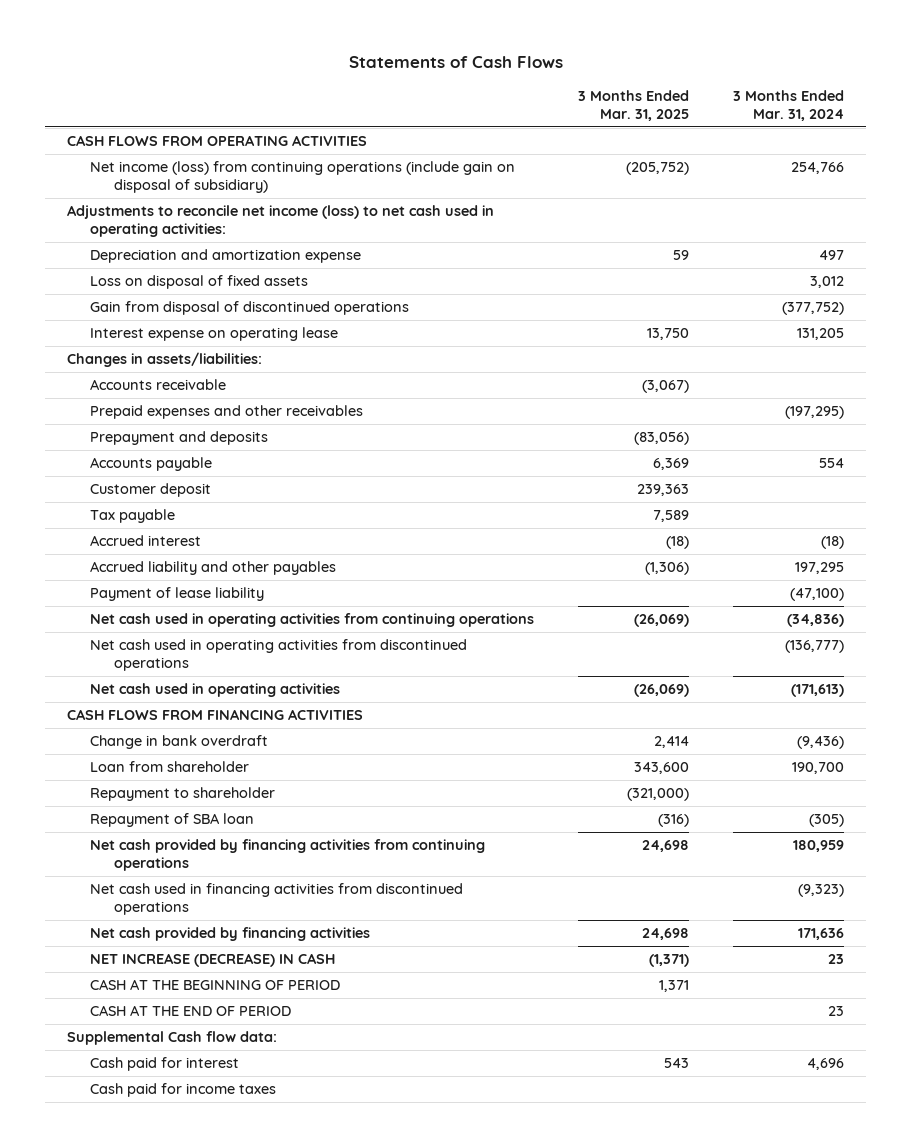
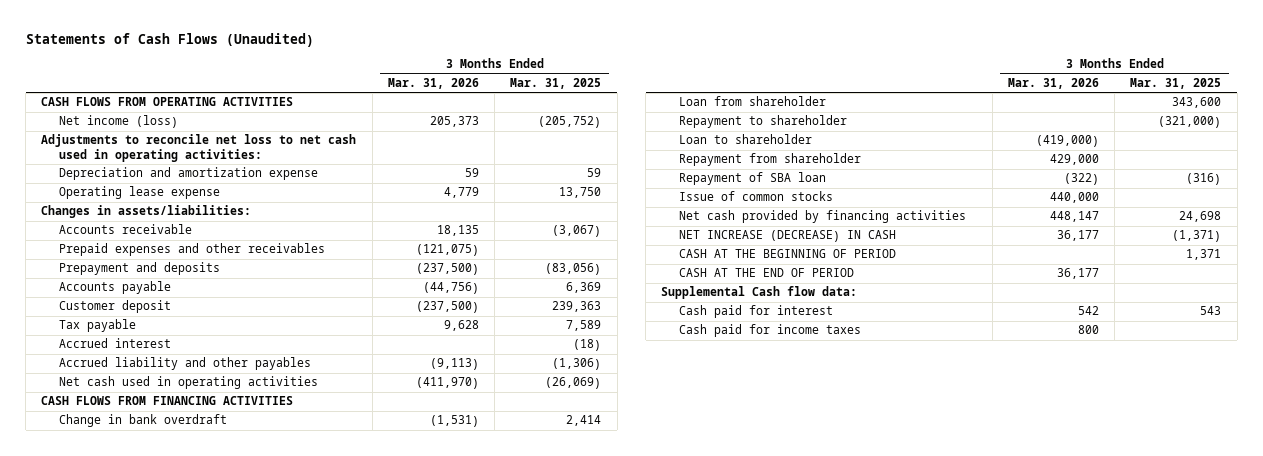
- Statements of Cash Flows
+ Statements of Cash Flows (Unaudited)
- | 3 Months Ended Mar. 31, 2025 | 3 Months Ended Mar. 31, 2024
+ | 3 Months Ended Mar. 31, 2026 | 3 Months Ended Mar. 31, 2025
- Net income (loss) from continuing operations (include gain on disposal of subsidiary) | (205,752) | 254,766
- Adjustments to reconcile net income (loss) to net cash used in operating activities:
+ Net income (loss) | 205,373 | (205,752)
+ Adjustments to reconcile net loss to net cash used in operating activities:
- Loss on disposal of fixed assets | | 3,012
- Gain from disposal of discontinued operations | | (377,752)
- Interest expense on operating lease | 13,750 | 131,205
+ Operating lease expense | 4,779 | 13,750
- Payment of lease liability | | (47,100)
- Net cash used in operating activities from continuing operations | (26,069) | (34,836)
- Net cash used in operating activities from discontinued operations | | (136,777)
+ Loan to shareholder | (419,000) |
+ Repayment from shareholder | 429,000 |
- Net cash provided by financing activities from continuing operations | 24,698 | 180,959
- Net cash used in financing activities from discontinued operations | | (9,323)
+ Issue of common stocks | 440,000 |

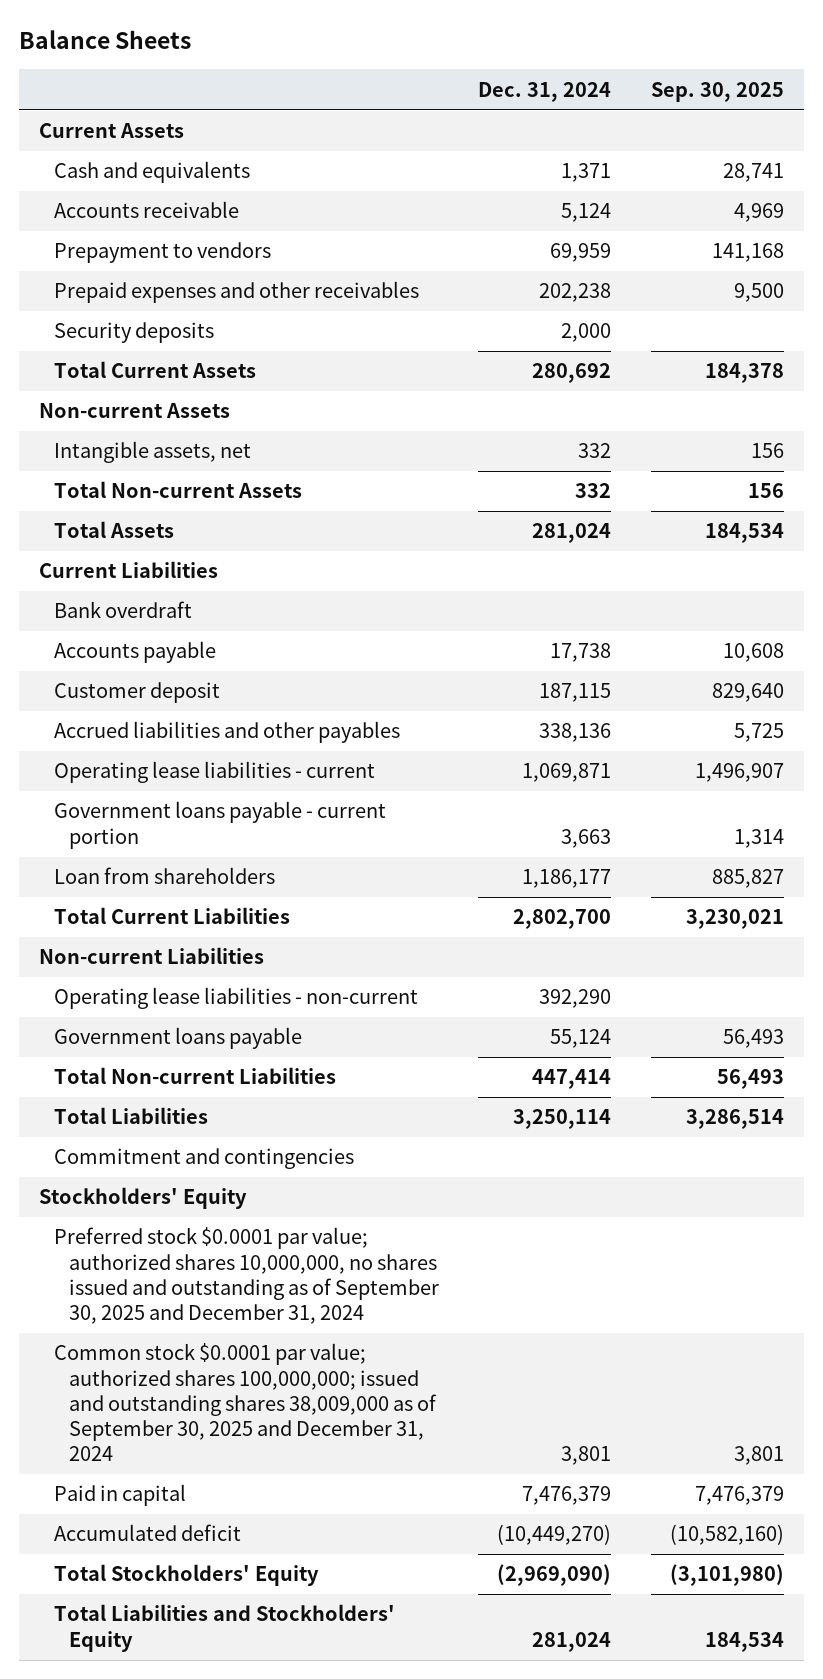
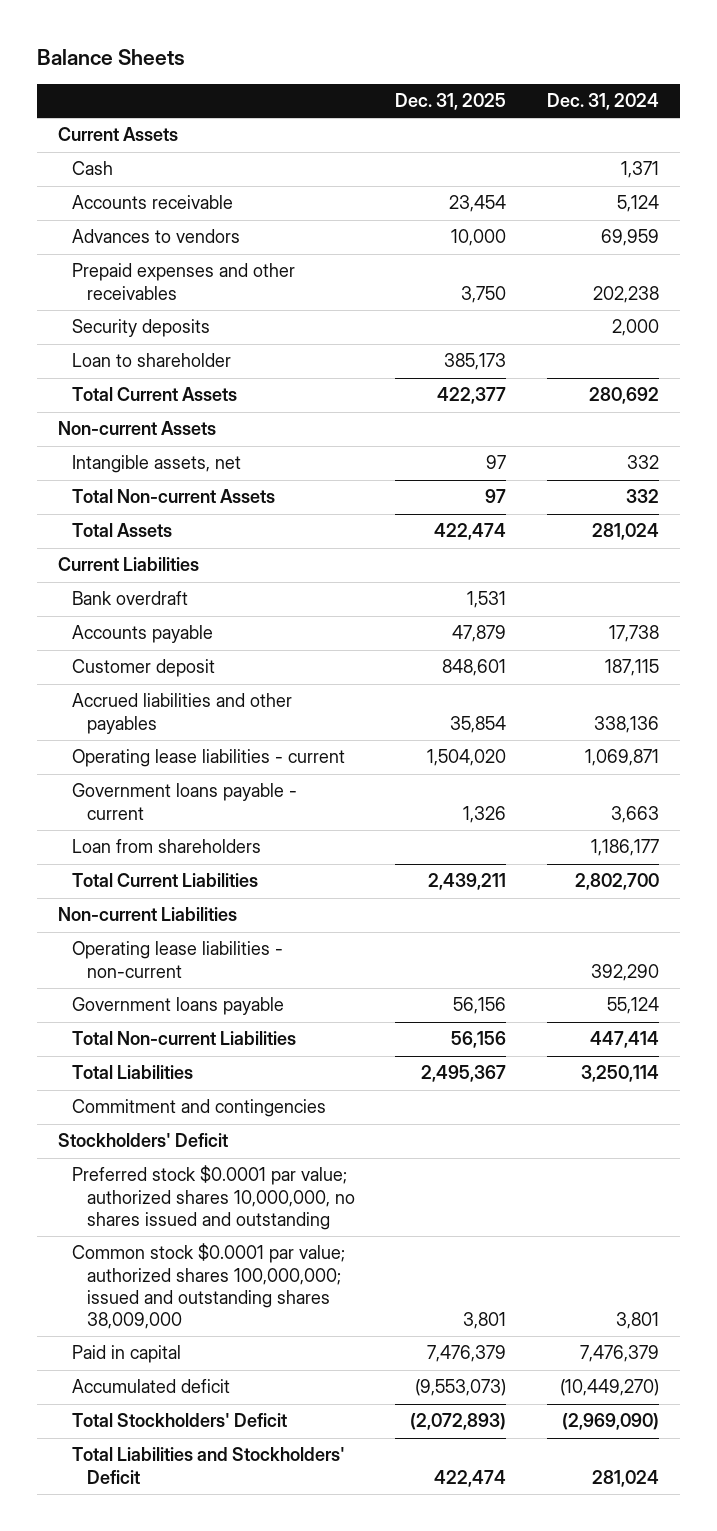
- | Dec. 31, 2024 | Sep. 30, 2025
+ | Dec. 31, 2025 | Dec. 31, 2024
- Cash and equivalents | 1,371 | 28,741
+ Cash | | 1,371
- Prepayment to vendors | 69,959 | 141,168
+ Advances to vendors | 10,000 | 69,959
+ Loan to shareholder | 385,173 |
- Government loans payable - current portion | 3,663 | 1,314
+ Government loans payable - current | 1,326 | 3,663
- Stockholders' Equity
- Preferred stock $0.0001 par value; authorized shares 10,000,000, no shares issued and outstanding as of September 30, 2025 and December 31, 2024
- Common stock $0.0001 par value; authorized shares 100,000,000; issued and outstanding shares 38,009,000 as of September 30, 2025 and December 31, 2024 | 3,801 | 3,801
+ Stockholders' Deficit
+ Preferred stock $0.0001 par value; authorized shares 10,000,000, no shares issued and outstanding
+ Common stock $0.0001 par value; authorized shares 100,000,000; issued and outstanding shares 38,009,000 | 3,801 | 3,801
- Total Stockholders' Equity | (2,969,090) | (3,101,980)
- Total Liabilities and Stockholders' Equity | 281,024 | 184,534
+ Total Stockholders' Deficit | (2,072,893) | (2,969,090)
+ Total Liabilities and Stockholders' Deficit | 422,474 | 281,024

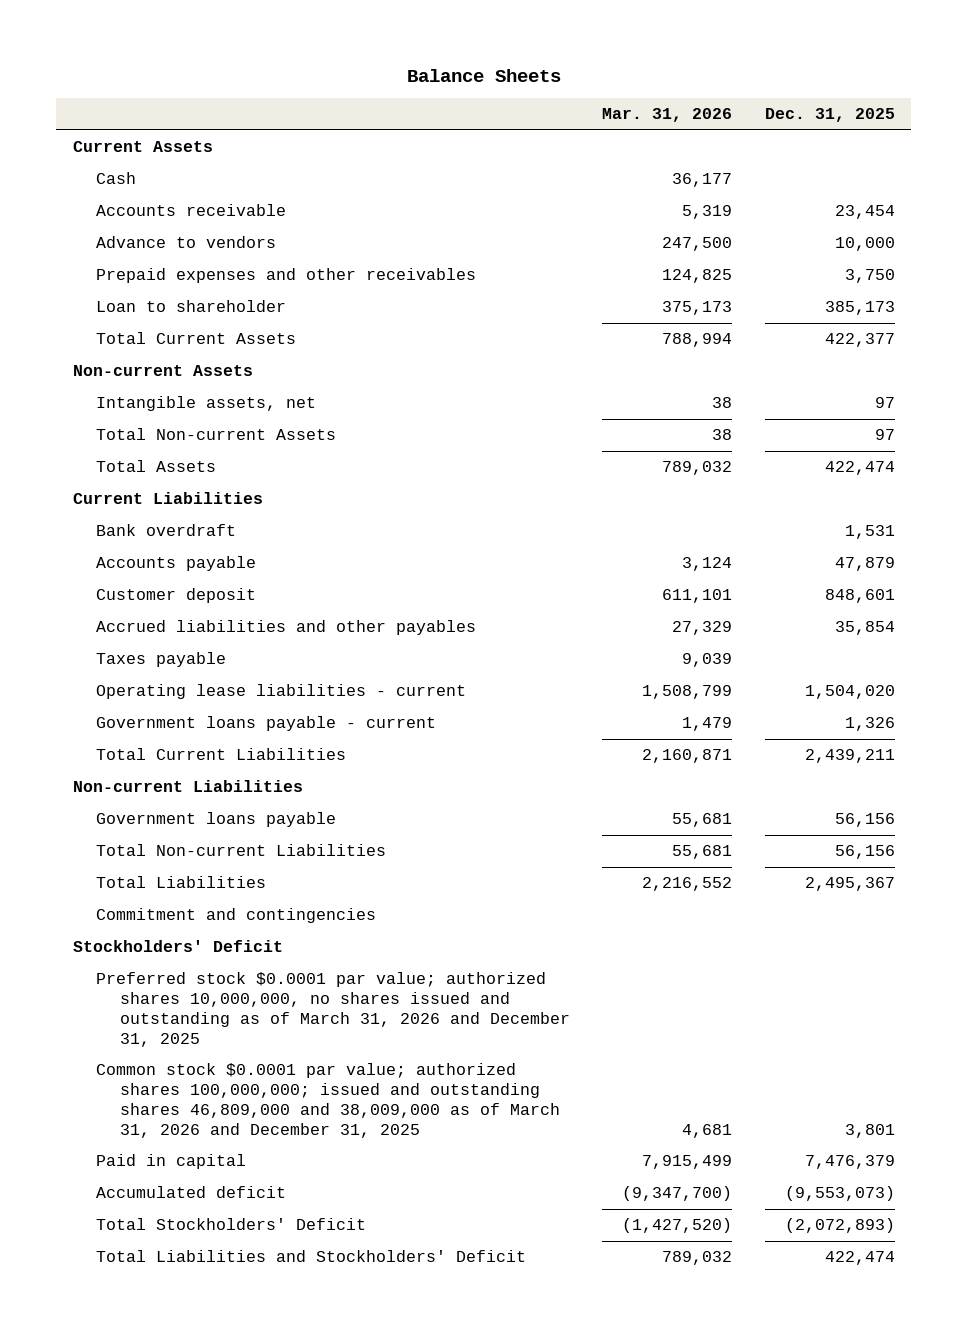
- | Dec. 31, 2025 | Dec. 31, 2024
+ | Mar. 31, 2026 | Dec. 31, 2025
- Advances to vendors | 10,000 | 69,959
+ Advance to vendors | 247,500 | 10,000
- Security deposits | | 2,000
+ Taxes payable | 9,039 |
- Loan from shareholders | | 1,186,177
- Operating lease liabilities - non-current | | 392,290
- Preferred stock $0.0001 par value; authorized shares 10,000,000, no shares issued and outstanding
- Common stock $0.0001 par value; authorized shares 100,000,000; issued and outstanding shares 38,009,000 | 3,801 | 3,801
+ Preferred stock $0.0001 par value; authorized shares 10,000,000, no shares issued and outstanding as of March 31, 2026 and December 31, 2025
+ Common stock $0.0001 par value; authorized shares 100,000,000; issued and outstanding shares 46,809,000 and 38,009,000 as of March 31, 2026 and December 31, 2025 | 4,681 | 3,801

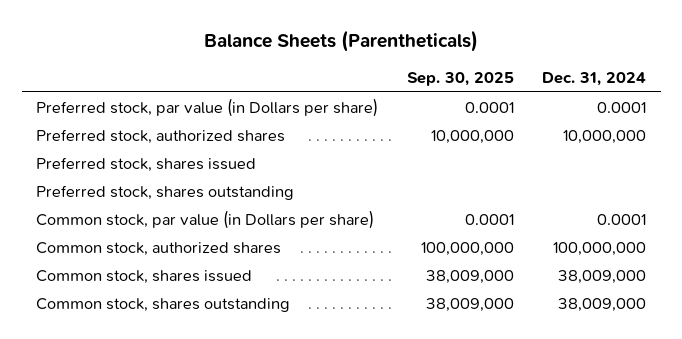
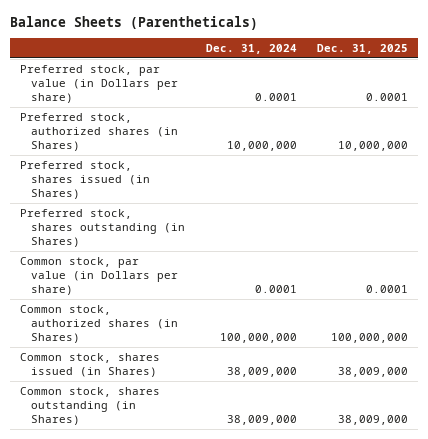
- | Sep. 30, 2025 | Dec. 31, 2024
+ | Dec. 31, 2024 | Dec. 31, 2025
- Preferred stock, authorized shares | 10,000,000 | 10,000,000
- Preferred stock, shares issued
- Preferred stock, shares outstanding
+ Preferred stock, authorized shares (in Shares) | 10,000,000 | 10,000,000
+ Preferred stock, shares issued (in Shares)
+ Preferred stock, shares outstanding (in Shares)
- Common stock, authorized shares | 100,000,000 | 100,000,000
- Common stock, shares issued | 38,009,000 | 38,009,000
- Common stock, shares outstanding | 38,009,000 | 38,009,000
+ Common stock, authorized shares (in Shares) | 100,000,000 | 100,000,000
+ Common stock, shares issued (in Shares) | 38,009,000 | 38,009,000
+ Common stock, shares outstanding (in Shares) | 38,009,000 | 38,009,000

